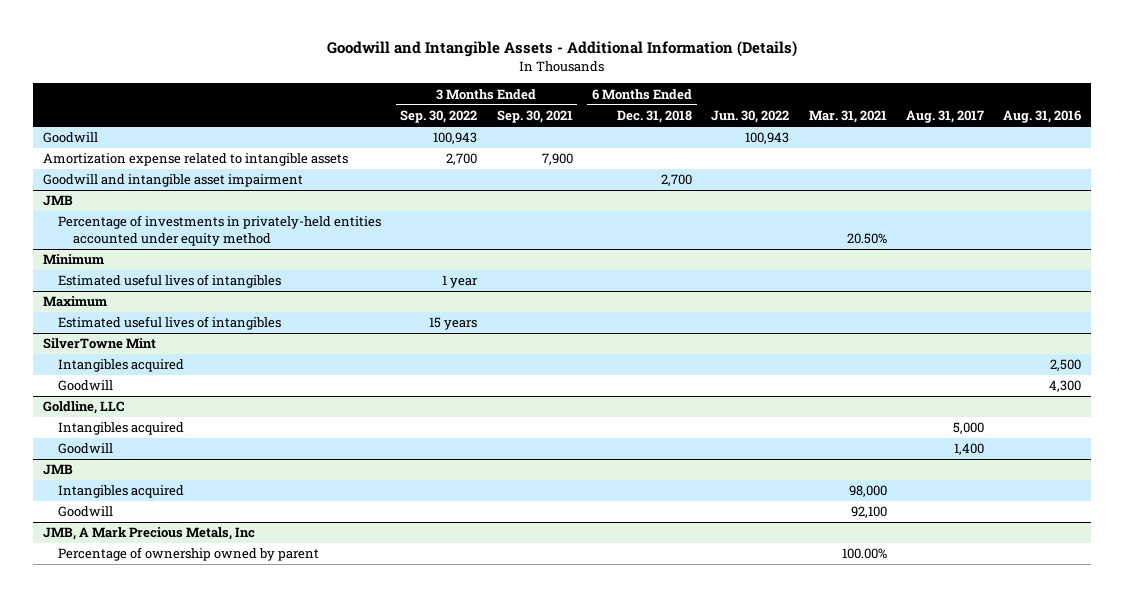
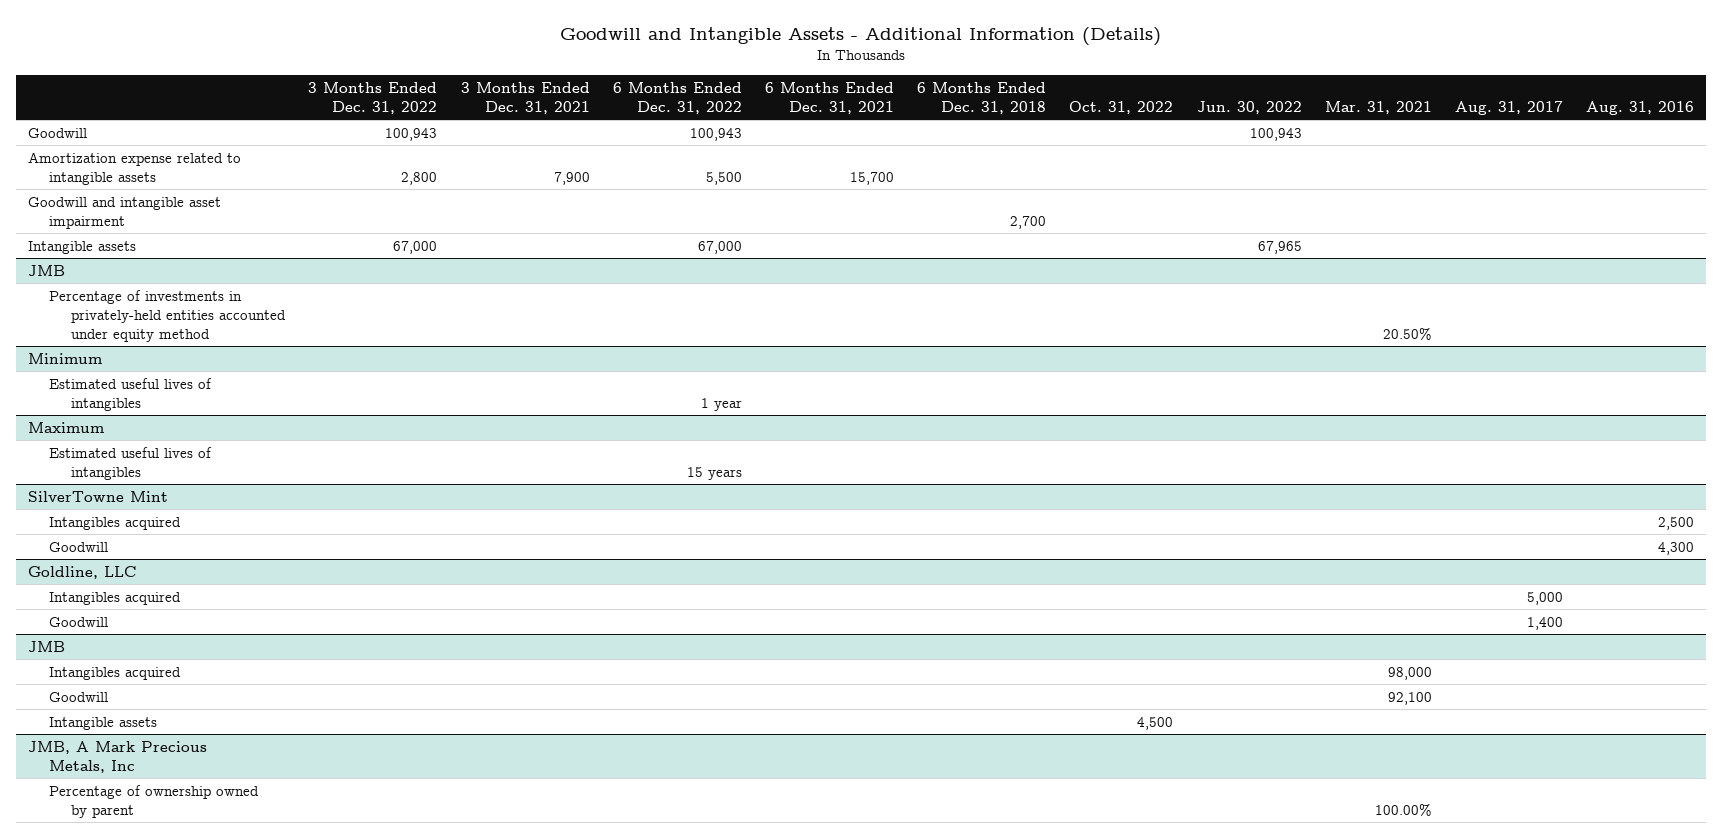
- | 3 Months Ended Sep. 30, 2022 | 3 Months Ended Sep. 30, 2021 | 6 Months Ended Dec. 31, 2018 | Jun. 30, 2022 | Mar. 31, 2021 | Aug. 31, 2017 | Aug. 31, 2016
+ | 3 Months Ended Dec. 31, 2022 | 3 Months Ended Dec. 31, 2021 | 6 Months Ended Dec. 31, 2022 | 6 Months Ended Dec. 31, 2021 | 6 Months Ended Dec. 31, 2018 | Oct. 31, 2022 | Jun. 30, 2022 | Mar. 31, 2021 | Aug. 31, 2017 | Aug. 31, 2016
+ Intangible assets | 67,000 | | 67,000 | | | | 67,965 | | |
@ JMB
+ Intangible assets | | | | | | 4,500 | | | |

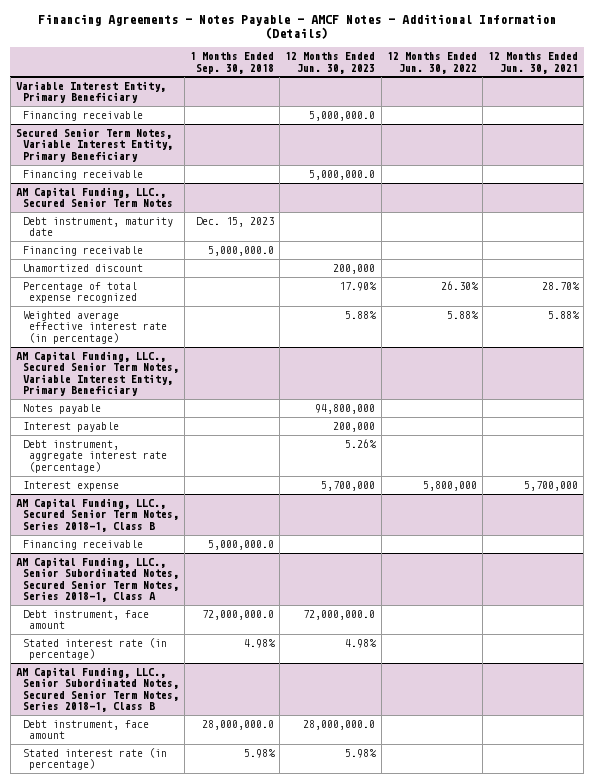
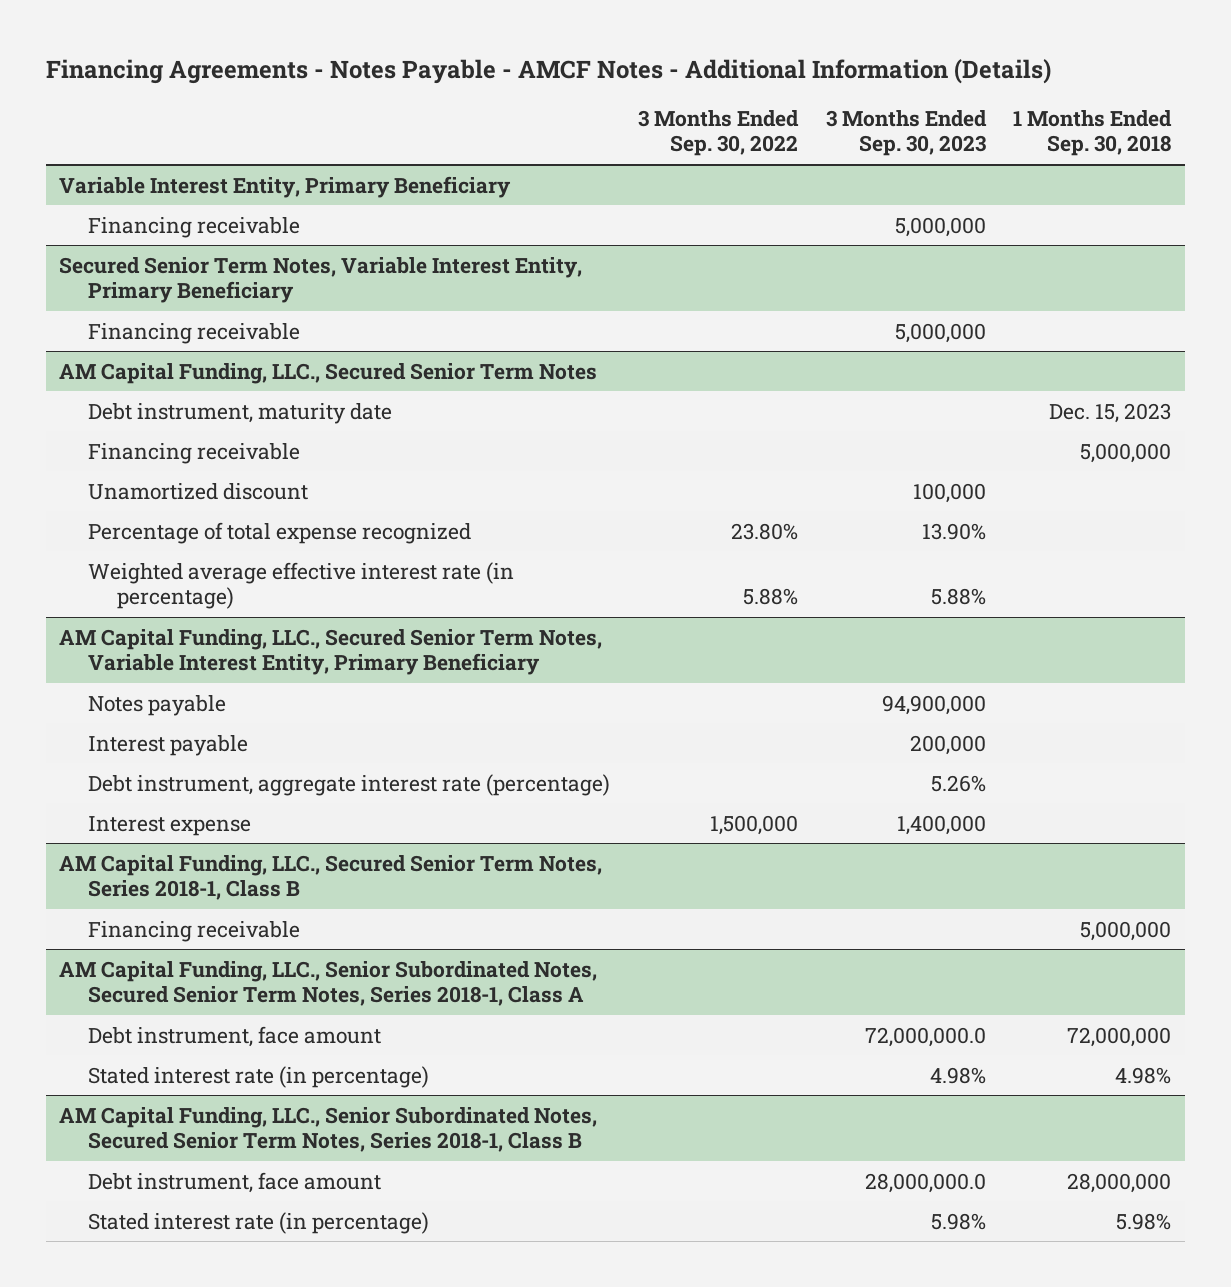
- | 1 Months Ended Sep. 30, 2018 | 12 Months Ended Jun. 30, 2023 | 12 Months Ended Jun. 30, 2022 | 12 Months Ended Jun. 30, 2021
+ | 3 Months Ended Sep. 30, 2022 | 3 Months Ended Sep. 30, 2023 | 1 Months Ended Sep. 30, 2018
@ AM Capital Funding, LLC., Secured Senior Term Notes
- Financing receivable | 5,000,000.0 | | |
+ Financing receivable | | | 5,000,000
@ AM Capital Funding, LLC., Secured Senior Term Notes, Series 2018-1, Class B
- Financing receivable | 5,000,000.0 | | |
+ Financing receivable | | | 5,000,000
@ AM Capital Funding, LLC., Senior Subordinated Notes, Secured Senior Term Notes, Series 2018-1, Class A
- Debt instrument, face amount | 72,000,000.0 | 72,000,000.0 | |
+ Debt instrument, face amount | | 72,000,000.0 | 72,000,000
@ AM Capital Funding, LLC., Senior Subordinated Notes, Secured Senior Term Notes, Series 2018-1, Class B
- Debt instrument, face amount | 28,000,000.0 | 28,000,000.0 | |
+ Debt instrument, face amount | | 28,000,000.0 | 28,000,000

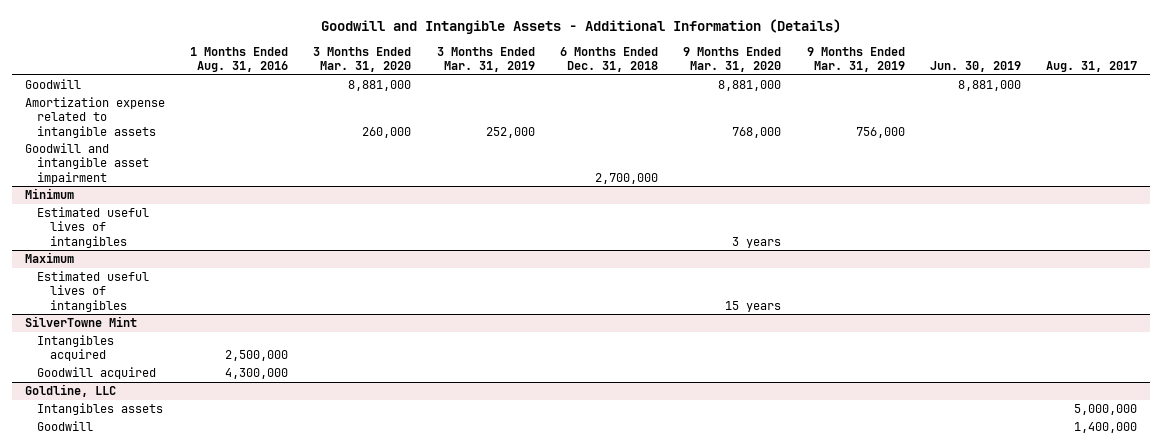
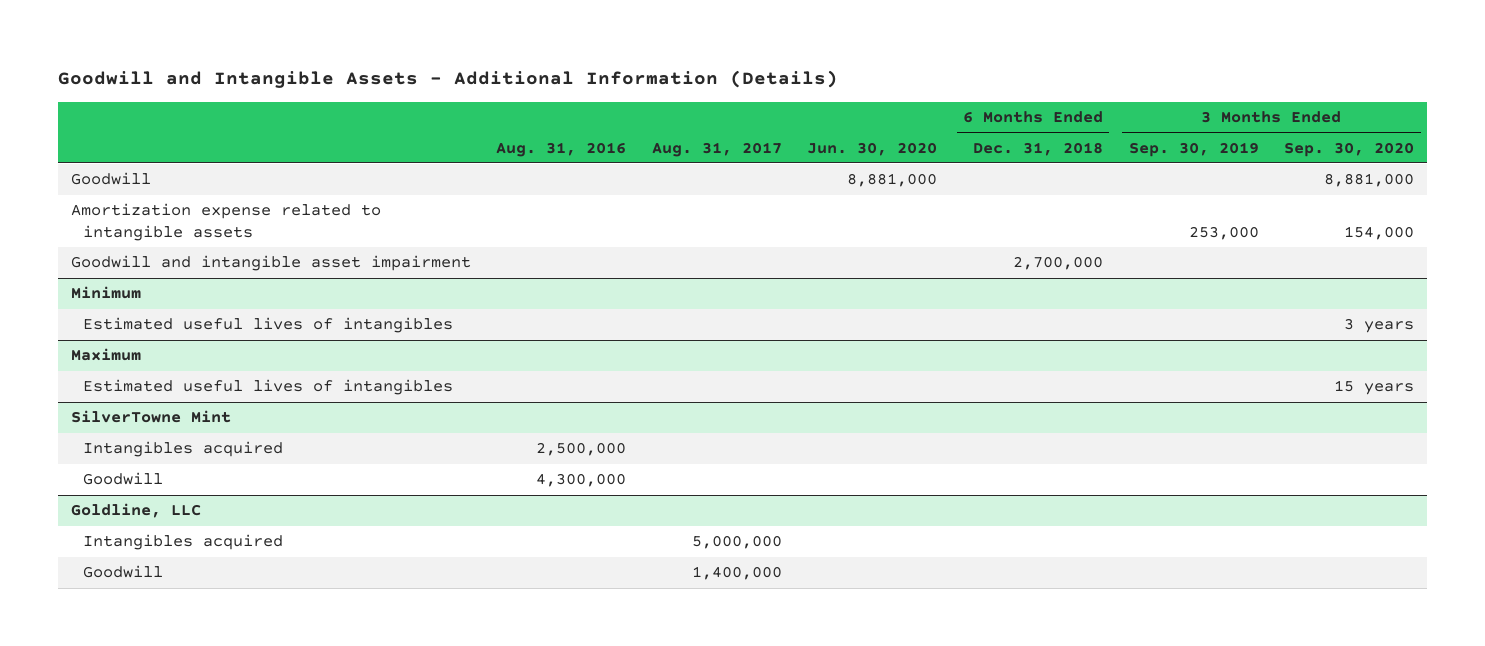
- | 1 Months Ended Aug. 31, 2016 | 3 Months Ended Mar. 31, 2020 | 3 Months Ended Mar. 31, 2019 | 6 Months Ended Dec. 31, 2018 | 9 Months Ended Mar. 31, 2020 | 9 Months Ended Mar. 31, 2019 | Jun. 30, 2019 | Aug. 31, 2017
+ | Aug. 31, 2016 | Aug. 31, 2017 | Jun. 30, 2020 | 6 Months Ended Dec. 31, 2018 | 3 Months Ended Sep. 30, 2019 | 3 Months Ended Sep. 30, 2020
@ SilverTowne Mint
- Goodwill acquired | 4,300,000 | | | | | | |
+ Goodwill | 4,300,000 | | | | |
@ Goldline, LLC
- Intangibles assets | | | | | | | | 5,000,000
+ Intangibles acquired | | 5,000,000 | | | |

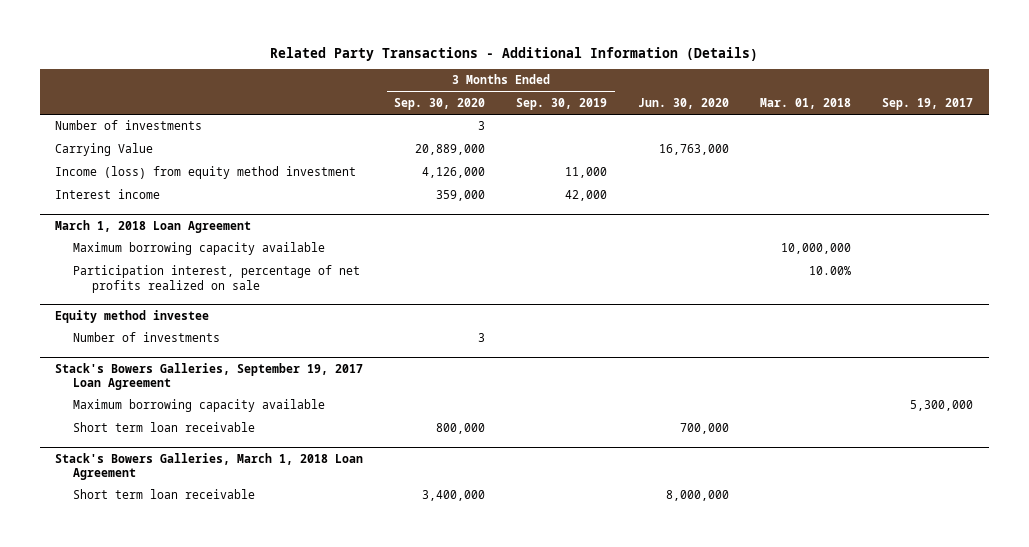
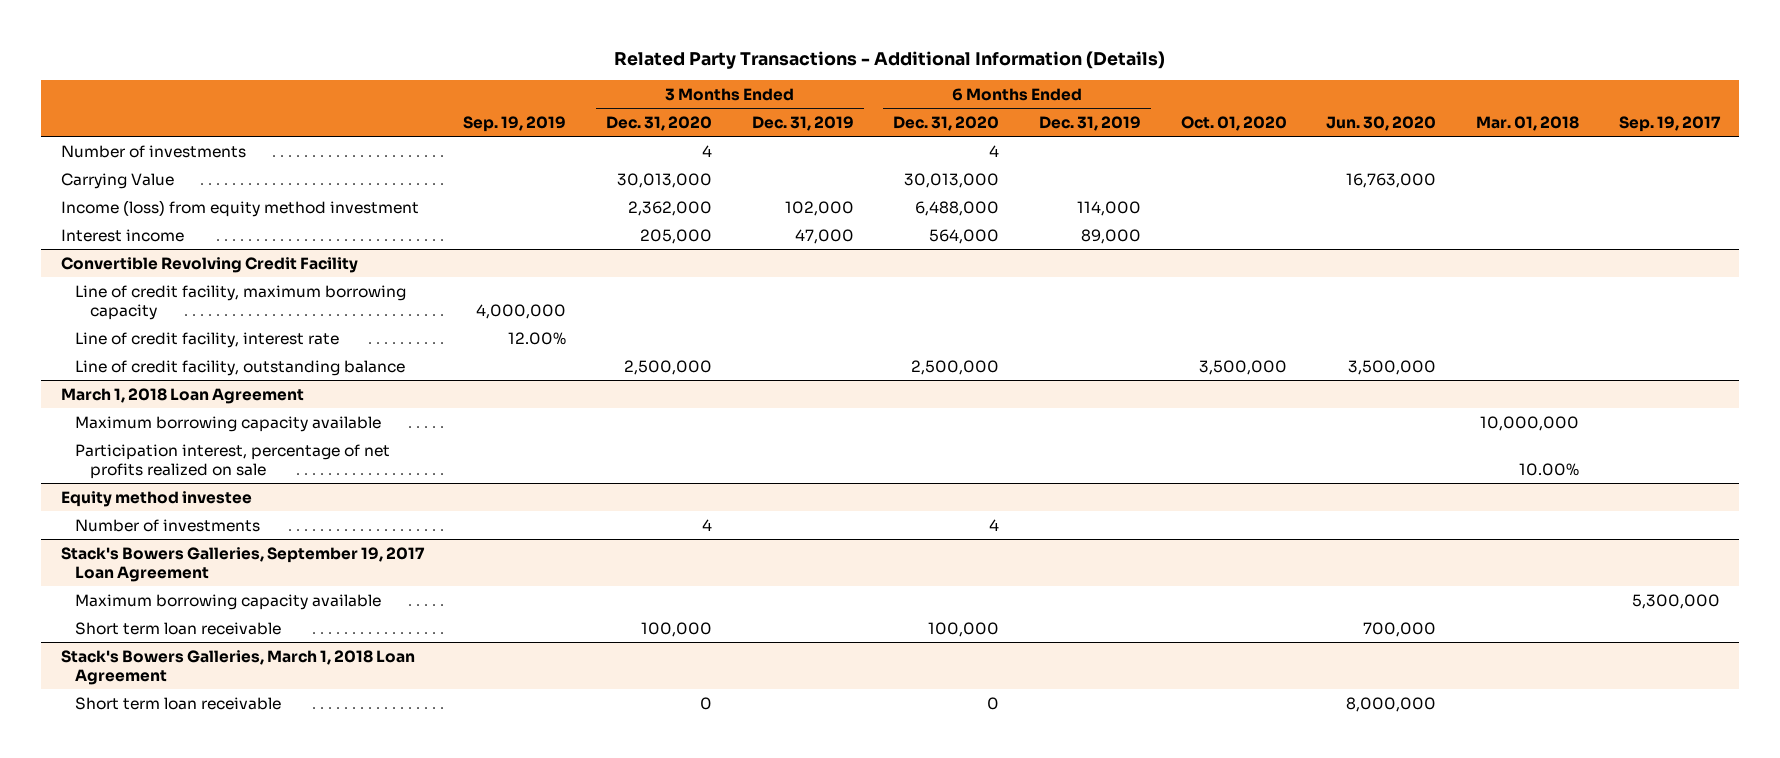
- | 3 Months Ended Sep. 30, 2020 | 3 Months Ended Sep. 30, 2019 | Jun. 30, 2020 | Mar. 01, 2018 | Sep. 19, 2017
+ | Sep. 19, 2019 | 3 Months Ended Dec. 31, 2020 | 3 Months Ended Dec. 31, 2019 | 6 Months Ended Dec. 31, 2020 | 6 Months Ended Dec. 31, 2019 | Oct. 01, 2020 | Jun. 30, 2020 | Mar. 01, 2018 | Sep. 19, 2017
+ Convertible Revolving Credit Facility
+ Line of credit facility, maximum borrowing capacity | 4,000,000 | | | | | | | |
+ Line of credit facility, interest rate | 12.00% | | | | | | | |
+ Line of credit facility, outstanding balance | | 2,500,000 | | 2,500,000 | | 3,500,000 | 3,500,000 | |

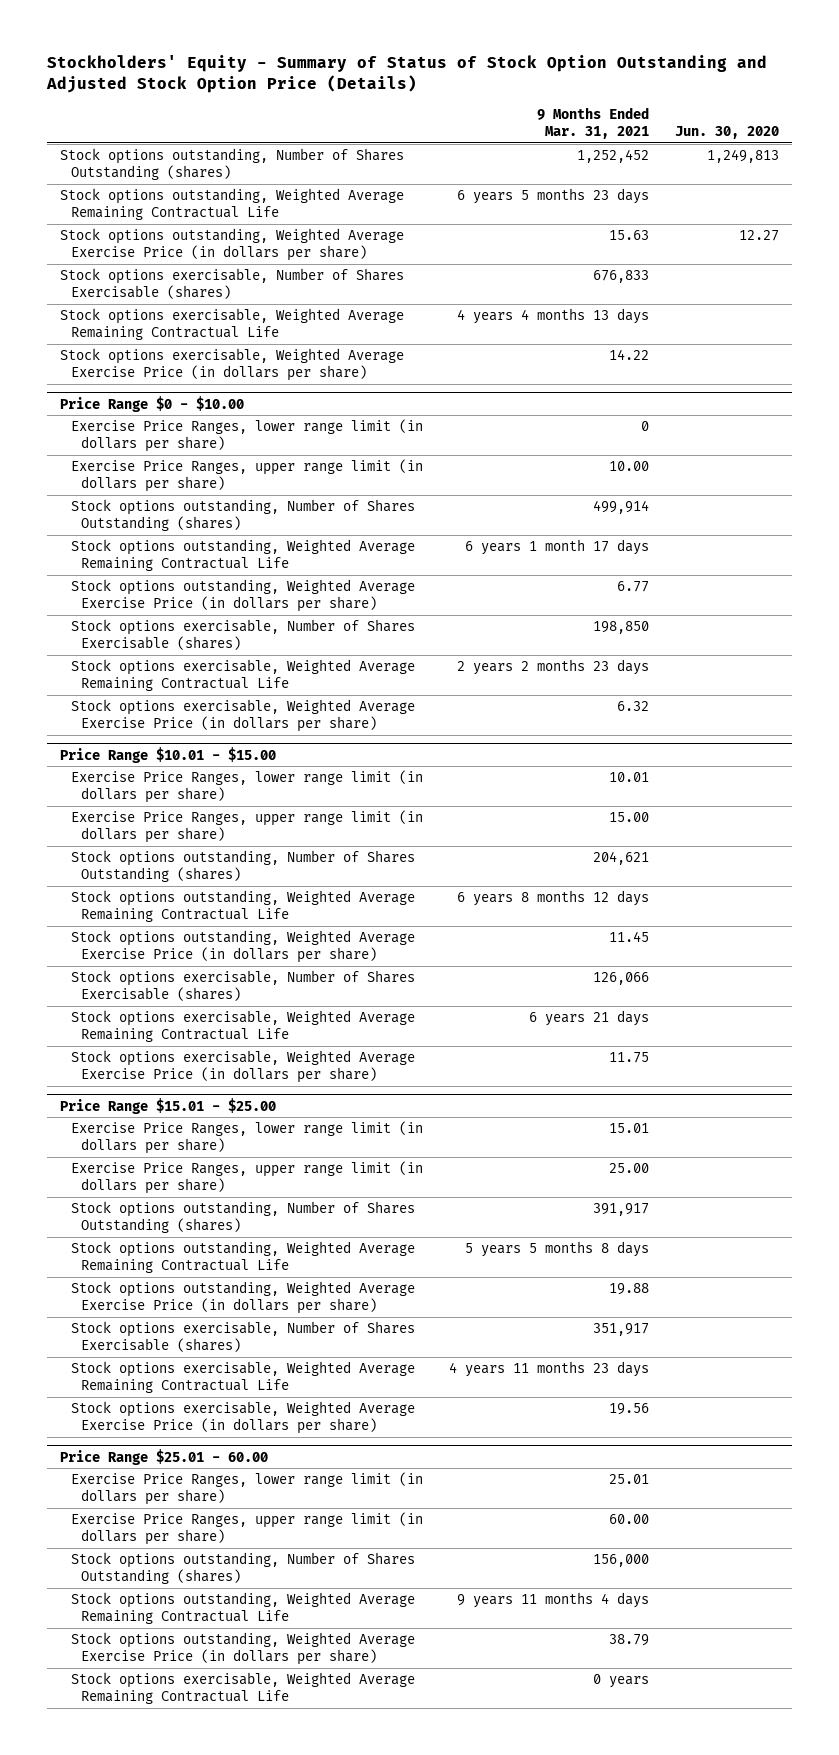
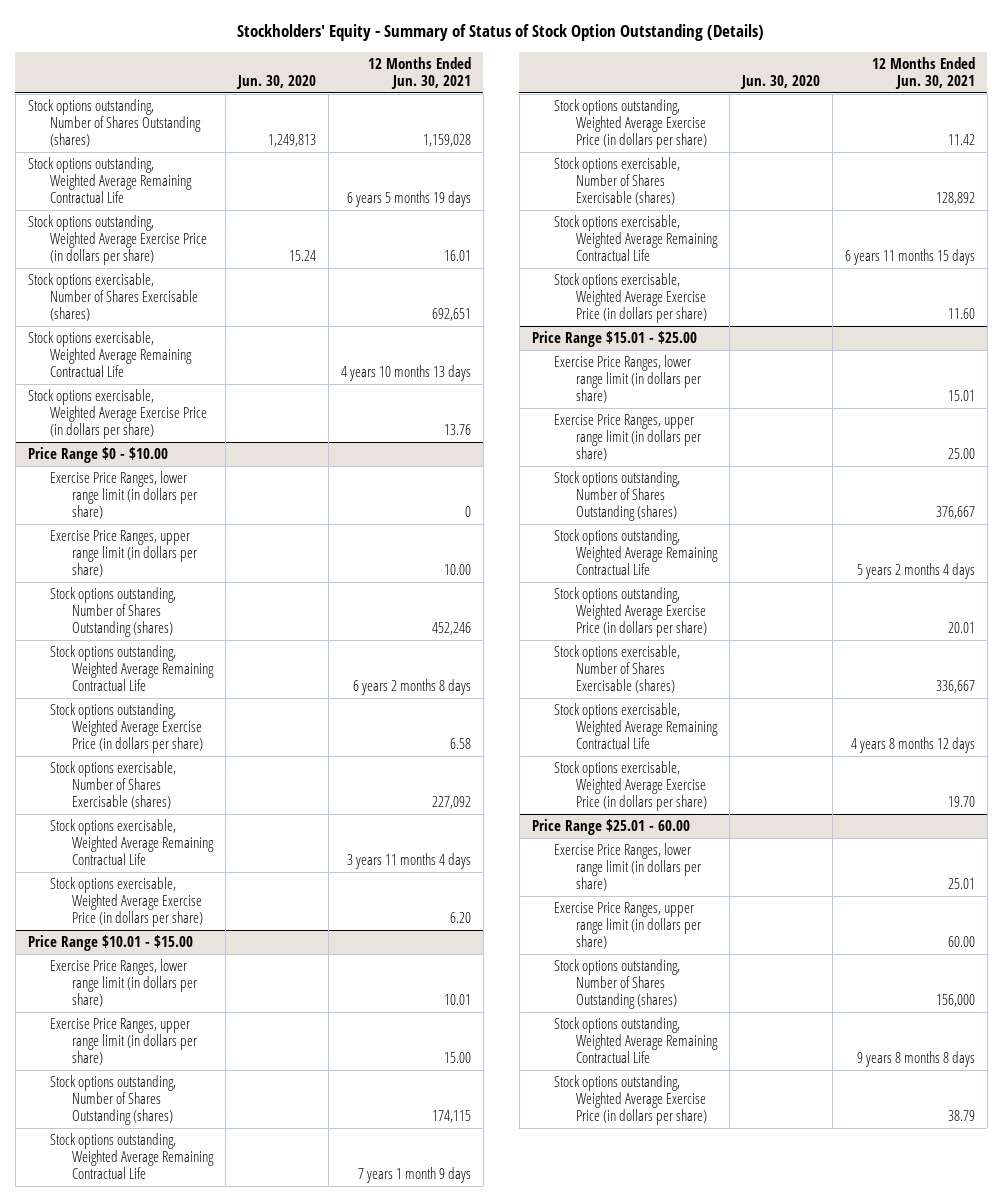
- Stockholders' Equity - Summary of Status of Stock Option Outstanding and Adjusted Stock Option Price (Details)
+ Stockholders' Equity - Summary of Status of Stock Option Outstanding (Details)
- | 9 Months Ended Mar. 31, 2021 | Jun. 30, 2020
+ | Jun. 30, 2020 | 12 Months Ended Jun. 30, 2021
- Stock options outstanding, Weighted Average Exercise Price (in dollars per share) | 15.63 | 12.27
+ Stock options outstanding, Weighted Average Exercise Price (in dollars per share) | 15.24 | 16.01
@ Price Range $25.01 - 60.00
- Stock options exercisable, Weighted Average Remaining Contractual Life | 0 years |

